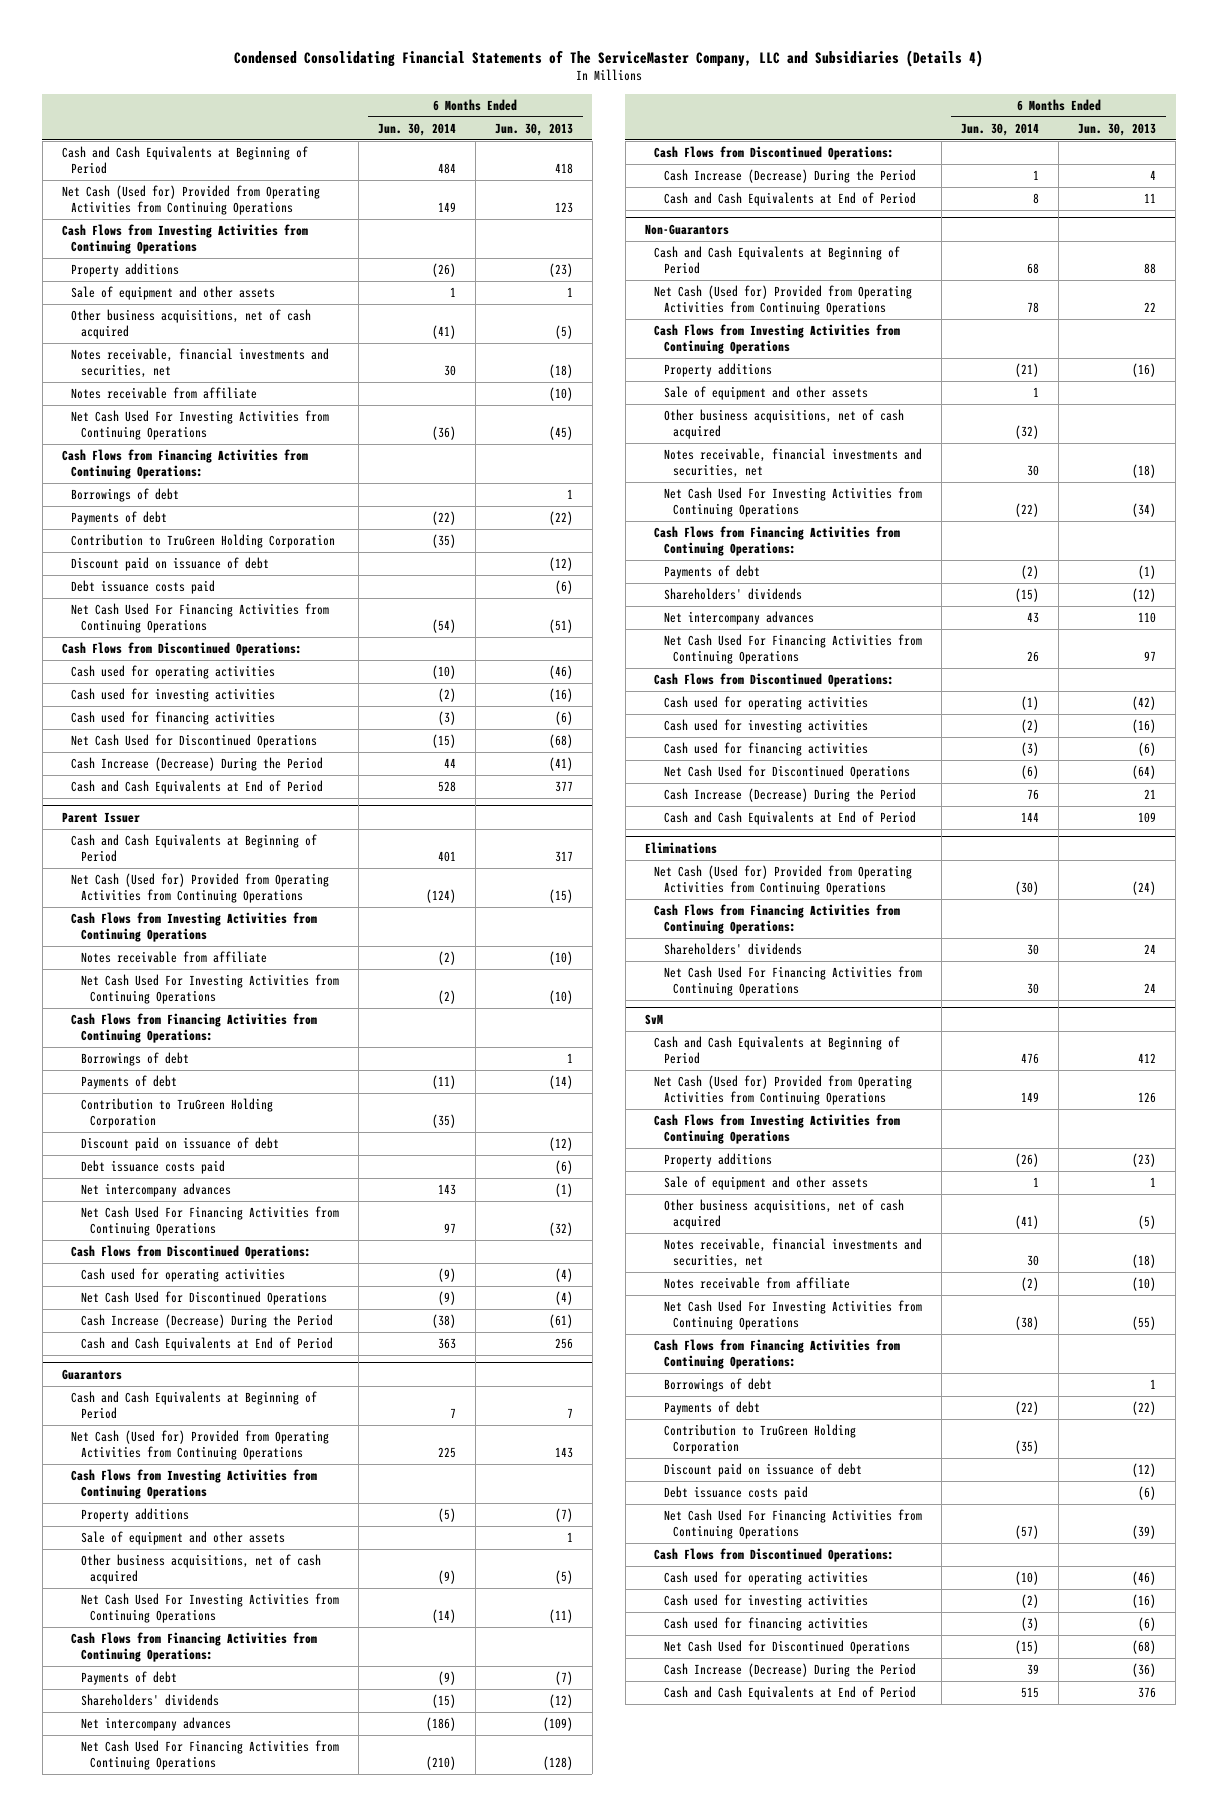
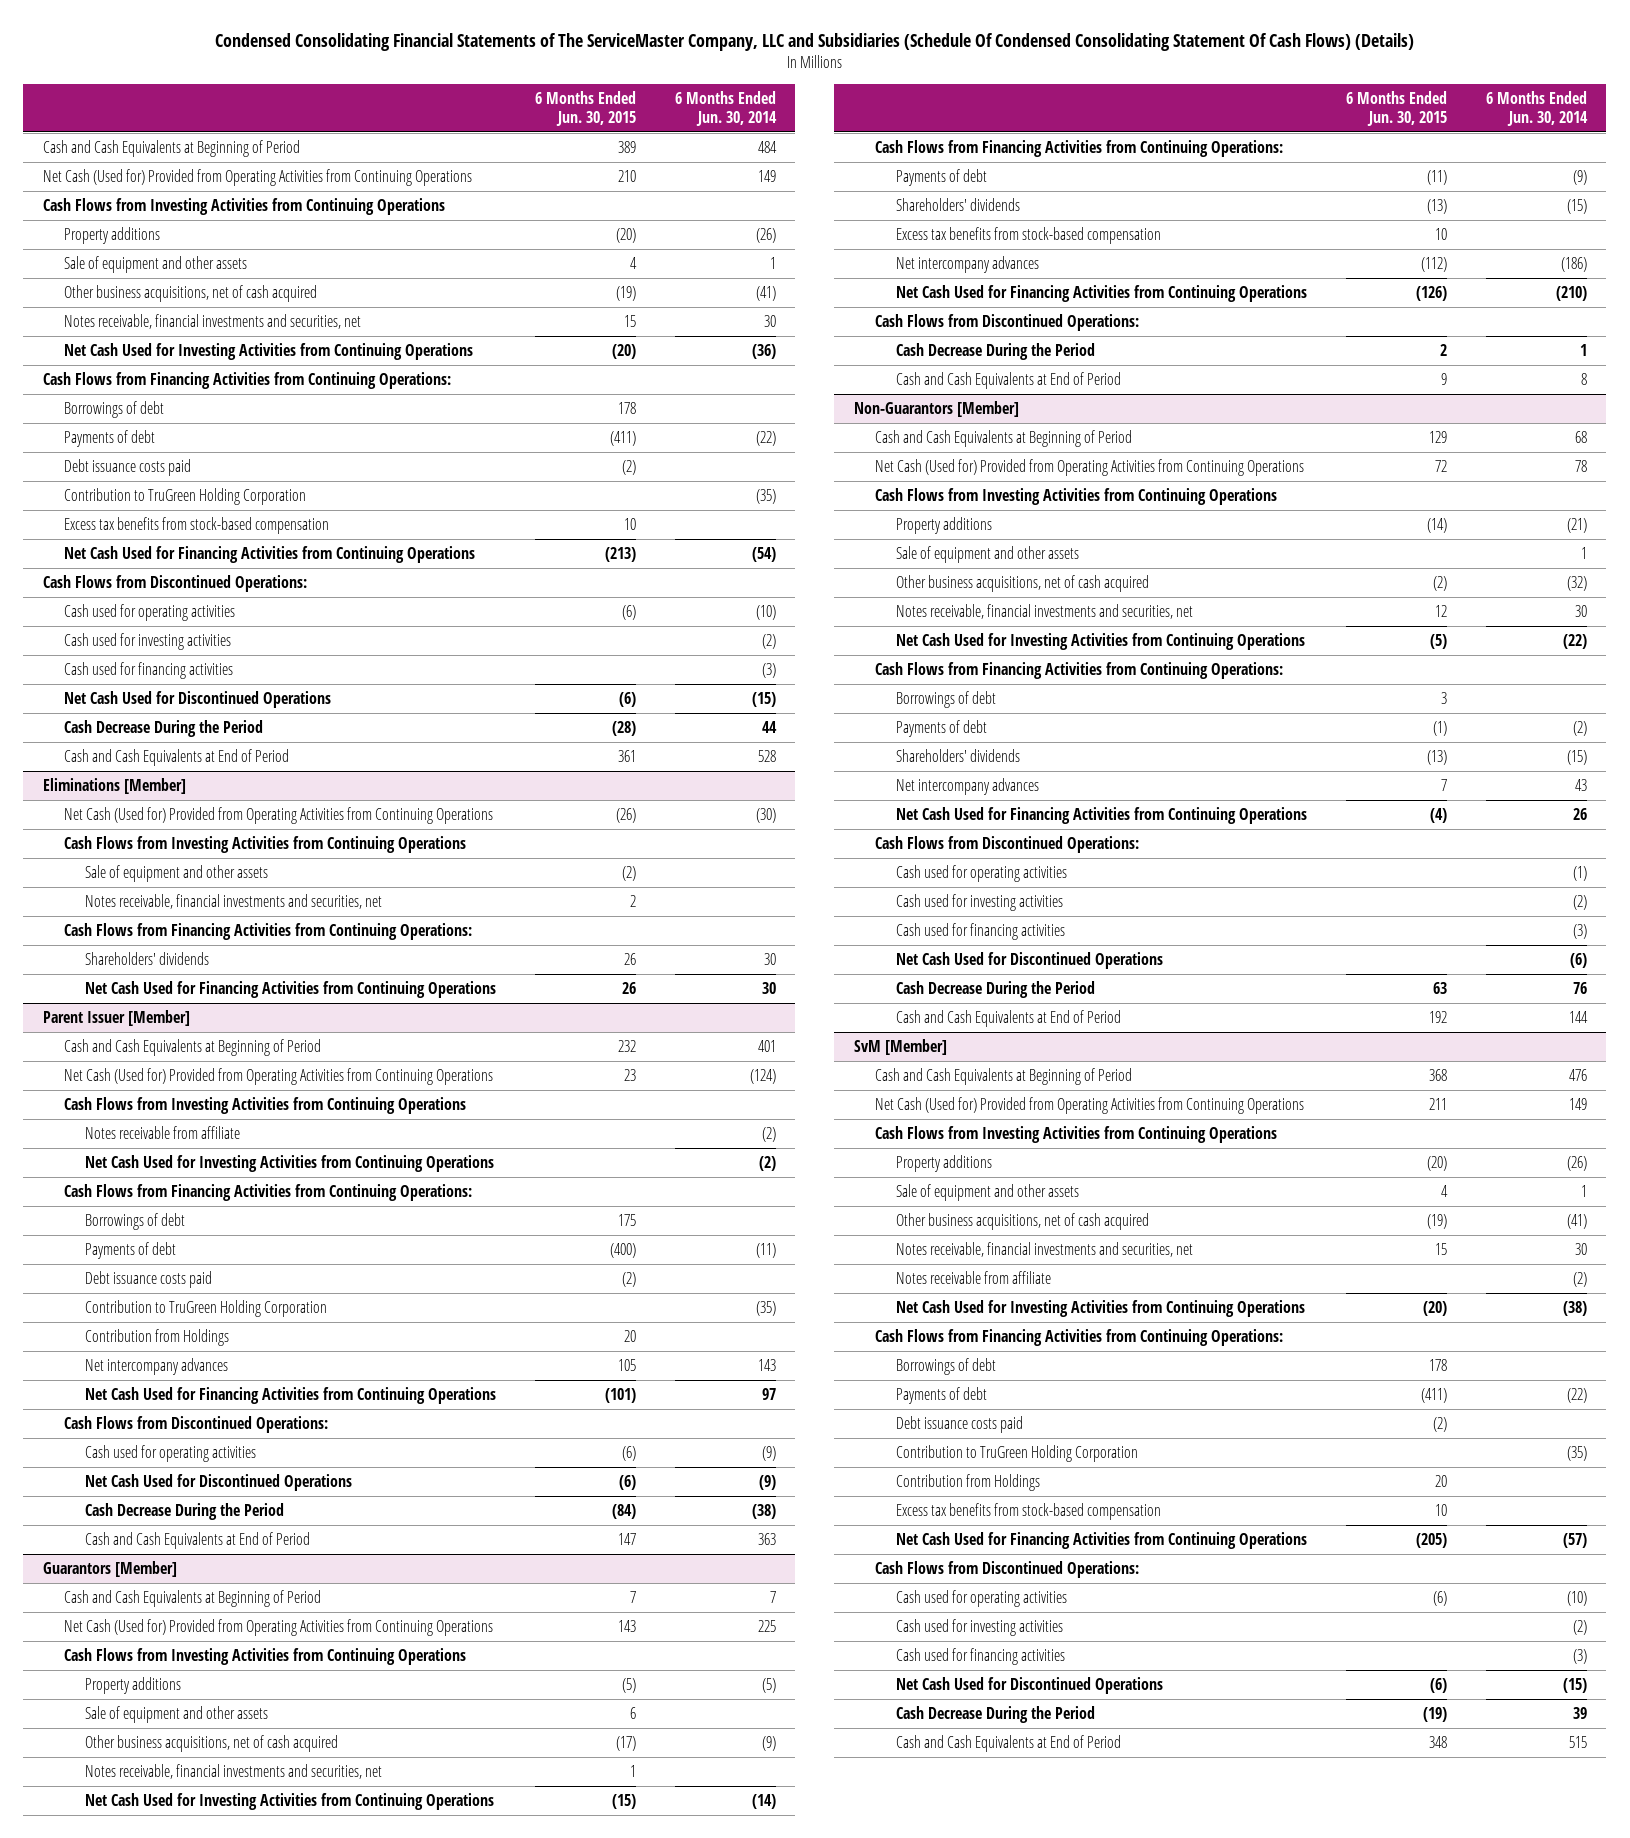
- Condensed Consolidating Financial Statements of The ServiceMaster Company, LLC and Subsidiaries (Details 4)
+ Condensed Consolidating Financial Statements of The ServiceMaster Company, LLC and Subsidiaries (Schedule Of Condensed Consolidating Statement Of Cash Flows) (Details)
- | 6 Months Ended Jun. 30, 2014 | 6 Months Ended Jun. 30, 2013
+ | 6 Months Ended Jun. 30, 2015 | 6 Months Ended Jun. 30, 2014
- Notes receivable from affiliate | | (10)
- Net Cash Used For Investing Activities from Continuing Operations | (36) | (45)
+ Net Cash Used for Investing Activities from Continuing Operations | (20) | (36)
- Discount paid on issuance of debt | | (12)
- Net Cash Used For Financing Activities from Continuing Operations | (54) | (51)
moved down: Contribution to TruGreen Holding Corporation | | (35)
+ Excess tax benefits from stock-based compensation | 10 |
+ Net Cash Used for Financing Activities from Continuing Operations | (213) | (54)
- Cash Increase (Decrease) During the Period | 44 | (41)
+ Cash Decrease During the Period | (28) | 44
- Parent Issuer
+ Eliminations [Member]
+ Net Cash (Used for) Provided from Operating Activities from Continuing Operations | (26) | (30)
+ Cash Flows from Investing Activities from Continuing Operations
+ Sale of equipment and other assets | (2) |
+ Notes receivable, financial investments and securities, net | 2 |
+ Cash Flows from Financing Activities from Continuing Operations:
+ Shareholders' dividends | 26 | 30
+ Net Cash Used for Financing Activities from Continuing Operations | 26 | 30
+ Parent Issuer [Member]
- Net Cash Used For Investing Activities from Continuing Operations | (2) | (10)
+ Net Cash Used for Investing Activities from Continuing Operations | | (2)
- Contribution to TruGreen Holding Corporation | (35) |
- Discount paid on issuance of debt | | (12)
+ Contribution to TruGreen Holding Corporation | | (35)
+ Contribution from Holdings | 20 |
- Net Cash Used For Financing Activities from Continuing Operations | 97 | (32)
+ Net Cash Used for Financing Activities from Continuing Operations | (101) | 97
- Cash Increase (Decrease) During the Period | (38) | (61)
+ Cash Decrease During the Period | (84) | (38)
- Guarantors
+ Guarantors [Member]
- Net Cash Used For Investing Activities from Continuing Operations | (14) | (11)
+ Notes receivable, financial investments and securities, net | 1 |
+ Net Cash Used for Investing Activities from Continuing Operations | (15) | (14)
+ Excess tax benefits from stock-based compensation | 10 |
- Net Cash Used For Financing Activities from Continuing Operations | (210) | (128)
+ Net Cash Used for Financing Activities from Continuing Operations | (126) | (210)
- Cash Increase (Decrease) During the Period | 1 | 4
+ Cash Decrease During the Period | 2 | 1
- Non-Guarantors
+ Non-Guarantors [Member]
- Net Cash Used For Investing Activities from Continuing Operations | (22) | (34)
+ Net Cash Used for Investing Activities from Continuing Operations | (5) | (22)
+ Borrowings of debt | 3 |
- Net Cash Used For Financing Activities from Continuing Operations | 26 | 97
+ Net Cash Used for Financing Activities from Continuing Operations | (4) | 26
- Cash Increase (Decrease) During the Period | 76 | 21
+ Cash Decrease During the Period | 63 | 76
- Eliminations
- Net Cash (Used for) Provided from Operating Activities from Continuing Operations | (30) | (24)
- Cash Flows from Financing Activities from Continuing Operations:
- Shareholders' dividends | 30 | 24
- Net Cash Used For Financing Activities from Continuing Operations | 30 | 24
- SvM
+ SvM [Member]
- Net Cash Used For Investing Activities from Continuing Operations | (38) | (55)
+ Net Cash Used for Investing Activities from Continuing Operations | (20) | (38)
- Contribution to TruGreen Holding Corporation | (35) |
- Discount paid on issuance of debt | | (12)
- Net Cash Used For Financing Activities from Continuing Operations | (57) | (39)
+ Contribution to TruGreen Holding Corporation | | (35)
+ Contribution from Holdings | 20 |
+ Excess tax benefits from stock-based compensation | 10 |
+ Net Cash Used for Financing Activities from Continuing Operations | (205) | (57)
- Cash Increase (Decrease) During the Period | 39 | (36)
+ Cash Decrease During the Period | (19) | 39

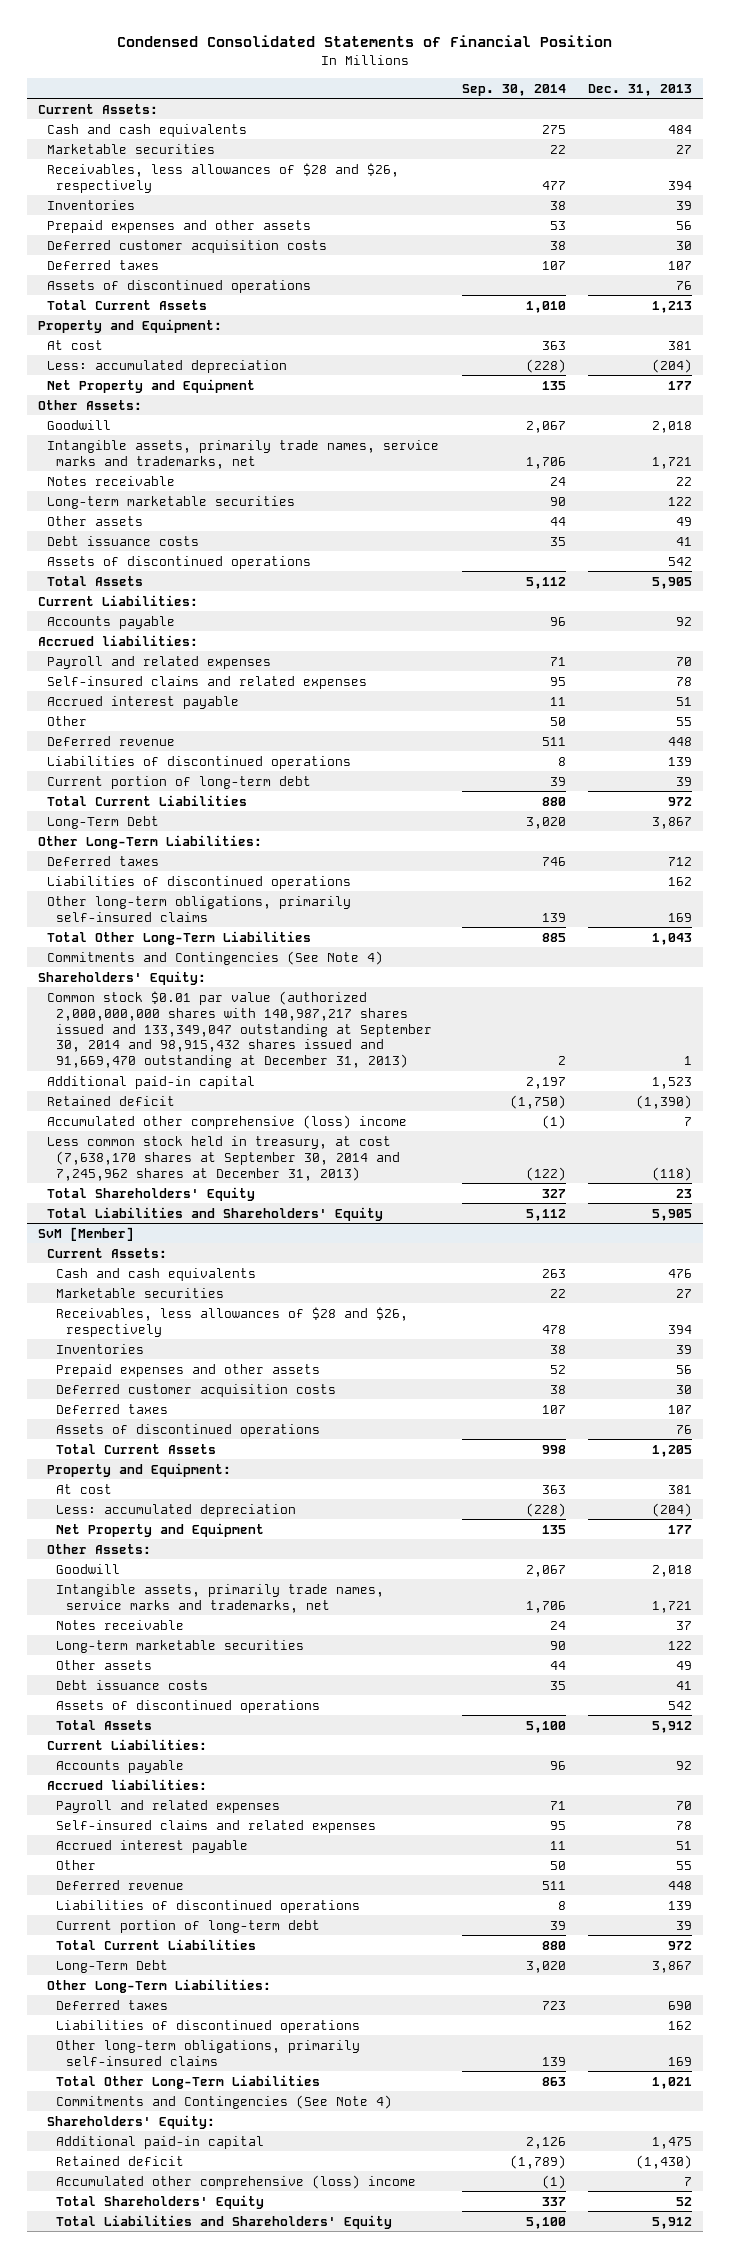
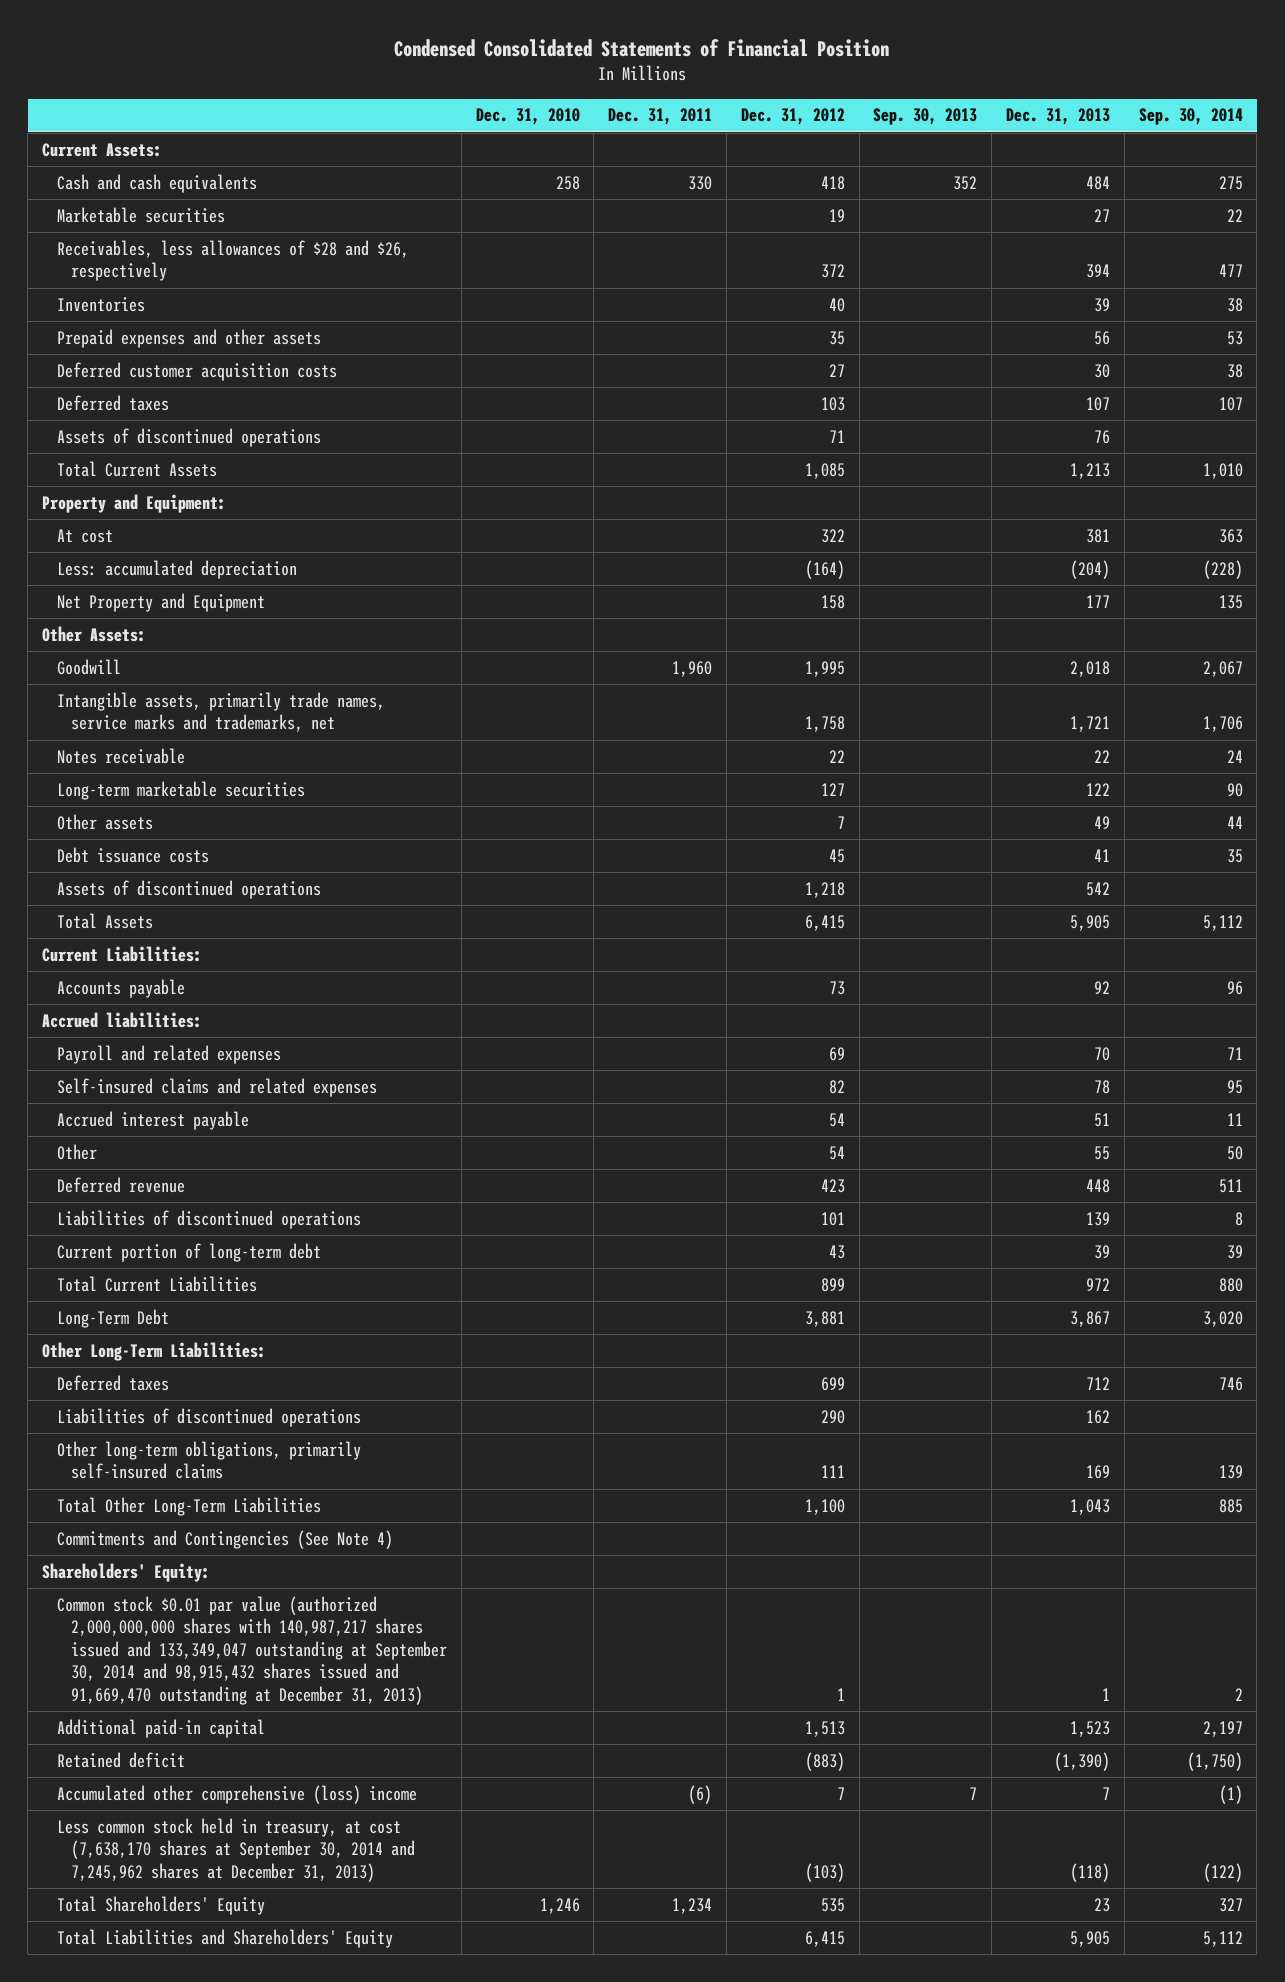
- | Sep. 30, 2014 | Dec. 31, 2013
+ | Dec. 31, 2010 | Dec. 31, 2011 | Dec. 31, 2012 | Sep. 30, 2013 | Dec. 31, 2013 | Sep. 30, 2014
- SvM [Member]
- Current Assets:
- Cash and cash equivalents | 263 | 476
- Marketable securities | 22 | 27
- Receivables, less allowances of $28 and $26, respectively | 478 | 394
- Inventories | 38 | 39
- Prepaid expenses and other assets | 52 | 56
- Deferred customer acquisition costs | 38 | 30
- Deferred taxes | 107 | 107
- Assets of discontinued operations | | 76
- Total Current Assets | 998 | 1,205
- Property and Equipment:
- At cost | 363 | 381
- Less: accumulated depreciation | (228) | (204)
- Net Property and Equipment | 135 | 177
- Other Assets:
- Goodwill | 2,067 | 2,018
- Intangible assets, primarily trade names, service marks and trademarks, net | 1,706 | 1,721
- Notes receivable | 24 | 37
- Long-term marketable securities | 90 | 122
- Other assets | 44 | 49
- Debt issuance costs | 35 | 41
- Assets of discontinued operations | | 542
- Total Assets | 5,100 | 5,912
- Current Liabilities:
- Accounts payable | 96 | 92
- Accrued liabilities:
- Payroll and related expenses | 71 | 70
- Self-insured claims and related expenses | 95 | 78
- Accrued interest payable | 11 | 51
- Other | 50 | 55
- Deferred revenue | 511 | 448
- Liabilities of discontinued operations | 8 | 139
- Current portion of long-term debt | 39 | 39
- Total Current Liabilities | 880 | 972
- Long-Term Debt | 3,020 | 3,867
- Other Long-Term Liabilities:
- Deferred taxes | 723 | 690
- Liabilities of discontinued operations | | 162
- Other long-term obligations, primarily self-insured claims | 139 | 169
- Total Other Long-Term Liabilities | 863 | 1,021
- Commitments and Contingencies (See Note 4)
- Shareholders' Equity:
- Additional paid-in capital | 2,126 | 1,475
- Retained deficit | (1,789) | (1,430)
- Accumulated other comprehensive (loss) income | (1) | 7
- Total Shareholders' Equity | 337 | 52
- Total Liabilities and Shareholders' Equity | 5,100 | 5,912

